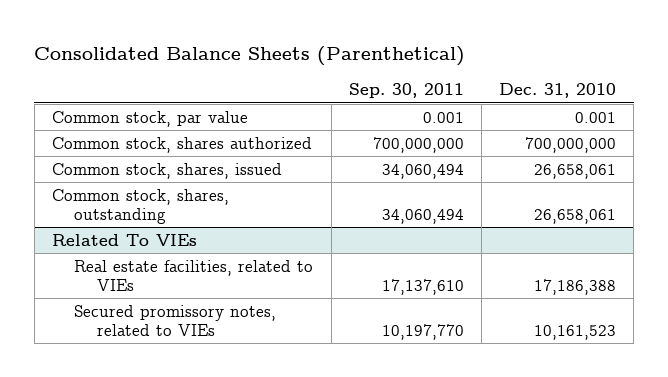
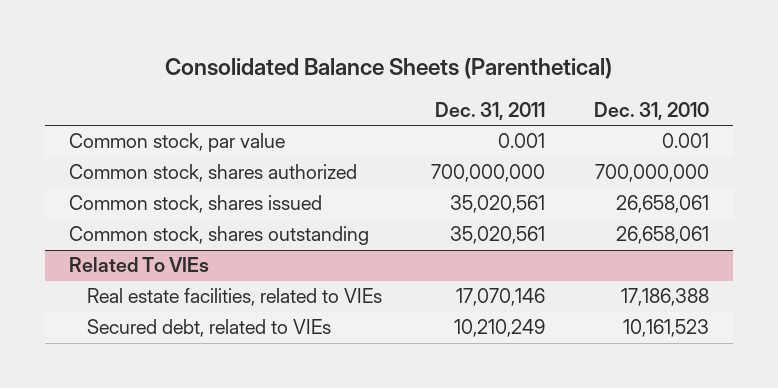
- | Sep. 30, 2011 | Dec. 31, 2010
+ | Dec. 31, 2011 | Dec. 31, 2010
- Common stock, shares, issued | 34,060,494 | 26,658,061
- Common stock, shares, outstanding | 34,060,494 | 26,658,061
+ Common stock, shares issued | 35,020,561 | 26,658,061
+ Common stock, shares outstanding | 35,020,561 | 26,658,061
@ Related To VIEs
- Secured promissory notes, related to VIEs | 10,197,770 | 10,161,523
+ Secured debt, related to VIEs | 10,210,249 | 10,161,523

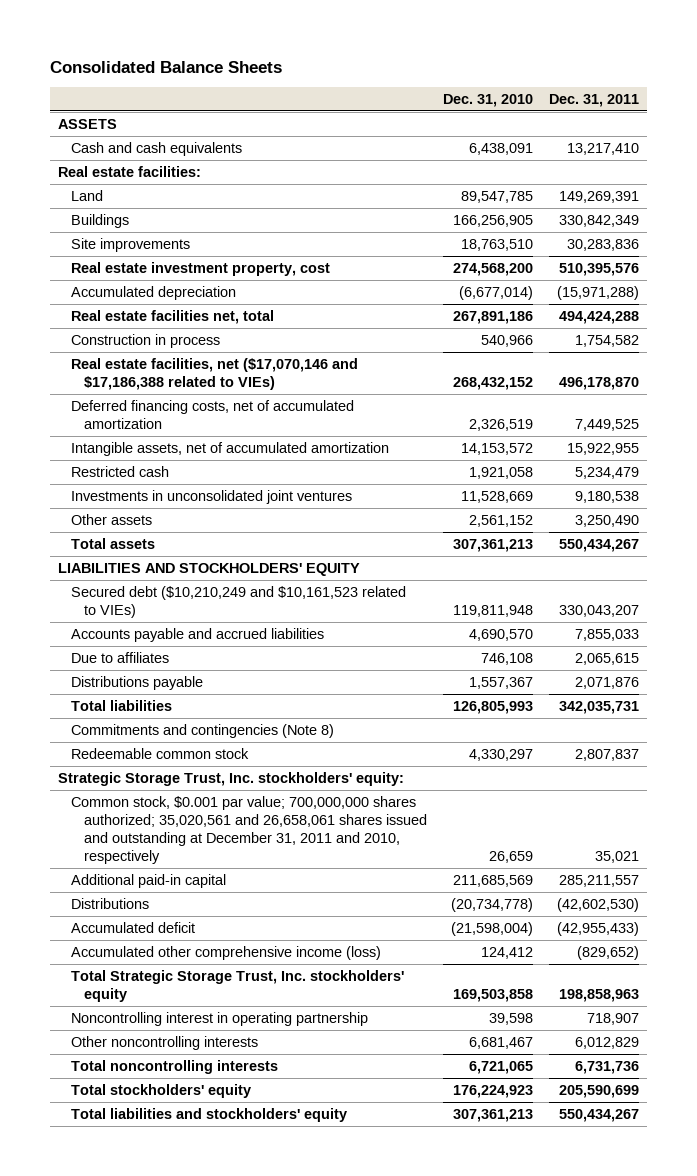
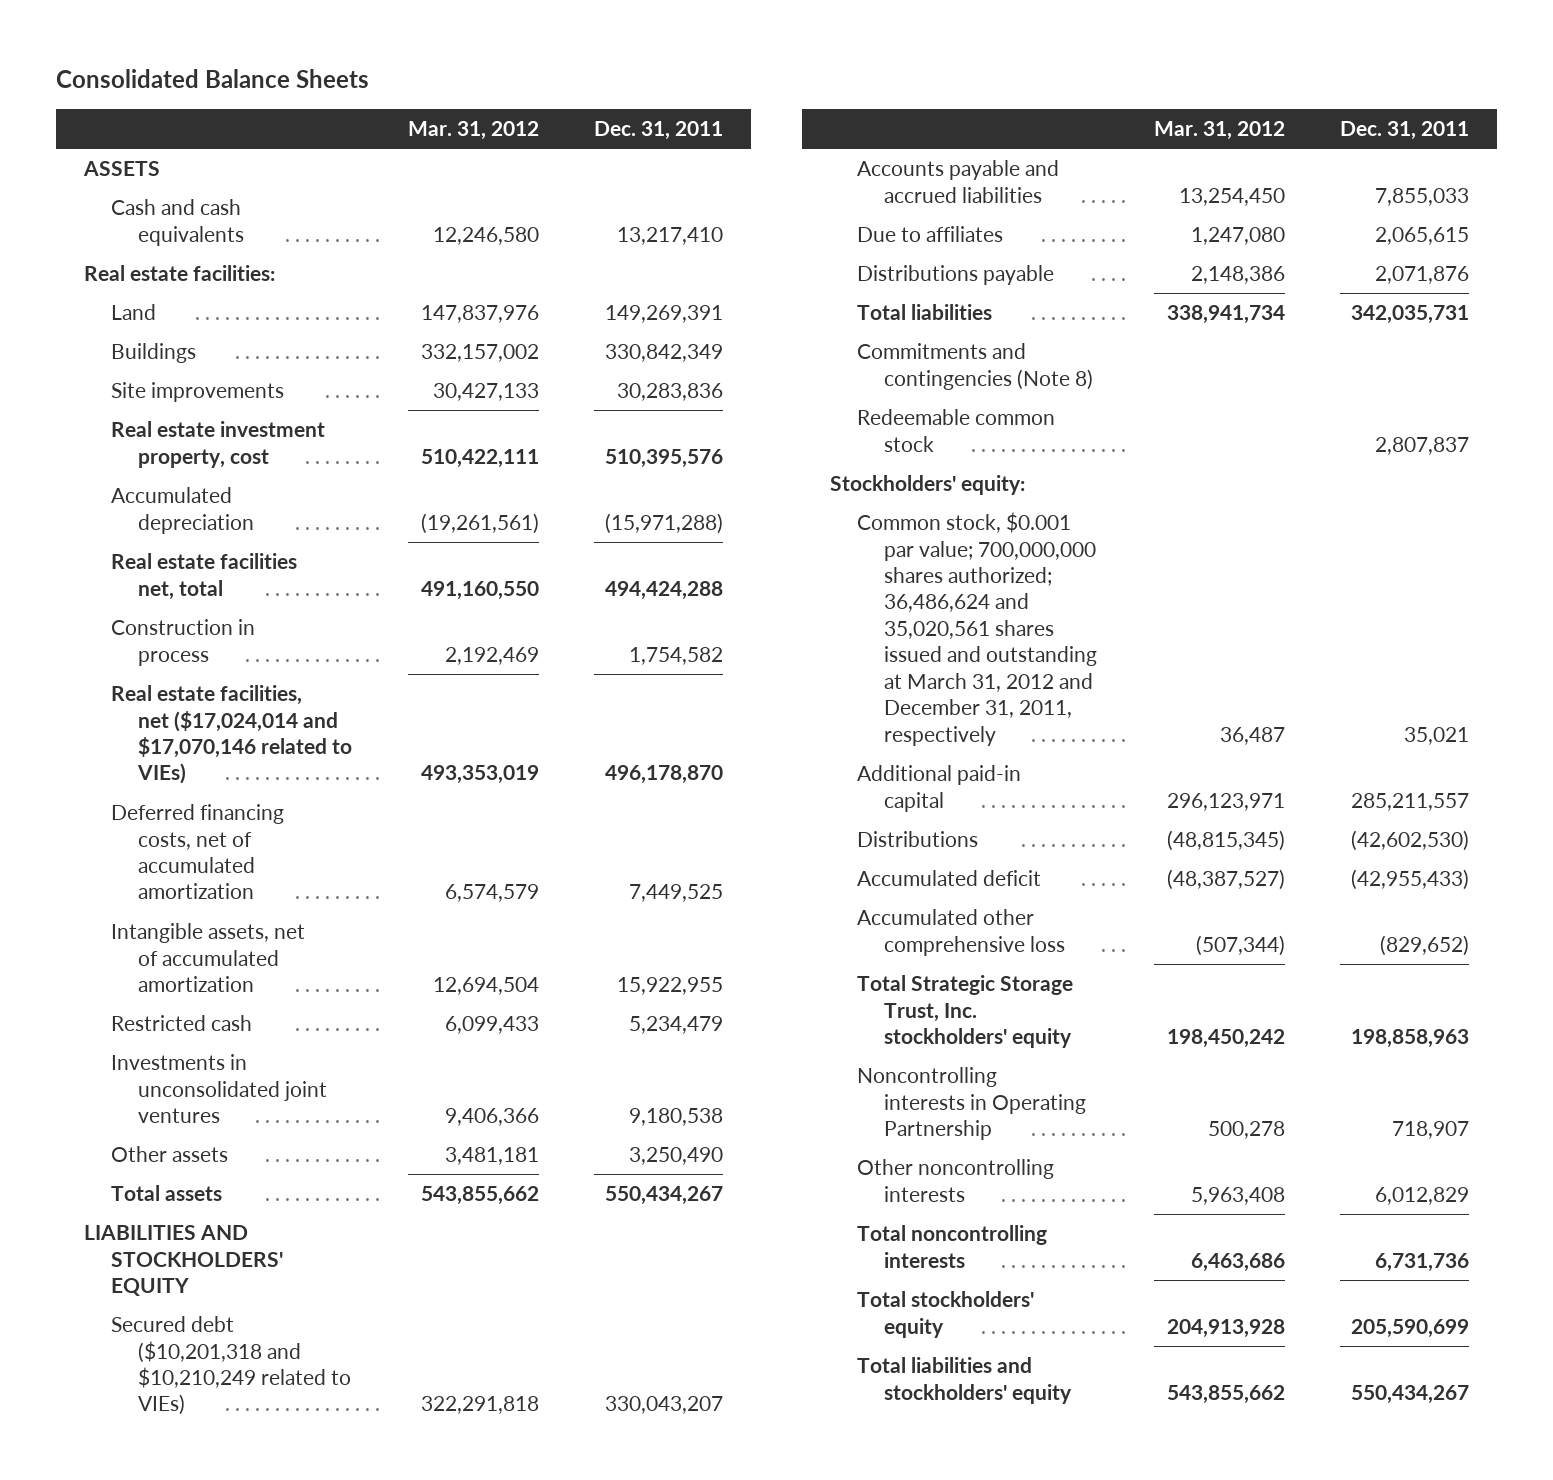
- | Dec. 31, 2010 | Dec. 31, 2011
+ | Mar. 31, 2012 | Dec. 31, 2011
- Real estate facilities, net ($17,070,146 and $17,186,388 related to VIEs) | 268,432,152 | 496,178,870
+ Real estate facilities, net ($17,024,014 and $17,070,146 related to VIEs) | 493,353,019 | 496,178,870
- Secured debt ($10,210,249 and $10,161,523 related to VIEs) | 119,811,948 | 330,043,207
+ Secured debt ($10,201,318 and $10,210,249 related to VIEs) | 322,291,818 | 330,043,207
- Strategic Storage Trust, Inc. stockholders' equity:
- Common stock, $0.001 par value; 700,000,000 shares authorized; 35,020,561 and 26,658,061 shares issued and outstanding at December 31, 2011 and 2010, respectively | 26,659 | 35,021
+ Stockholders' equity:
+ Common stock, $0.001 par value; 700,000,000 shares authorized; 36,486,624 and 35,020,561 shares issued and outstanding at March 31, 2012 and December 31, 2011, respectively | 36,487 | 35,021
- Accumulated other comprehensive income (loss) | 124,412 | (829,652)
+ Accumulated other comprehensive loss | (507,344) | (829,652)
- Noncontrolling interest in operating partnership | 39,598 | 718,907
+ Noncontrolling interests in Operating Partnership | 500,278 | 718,907

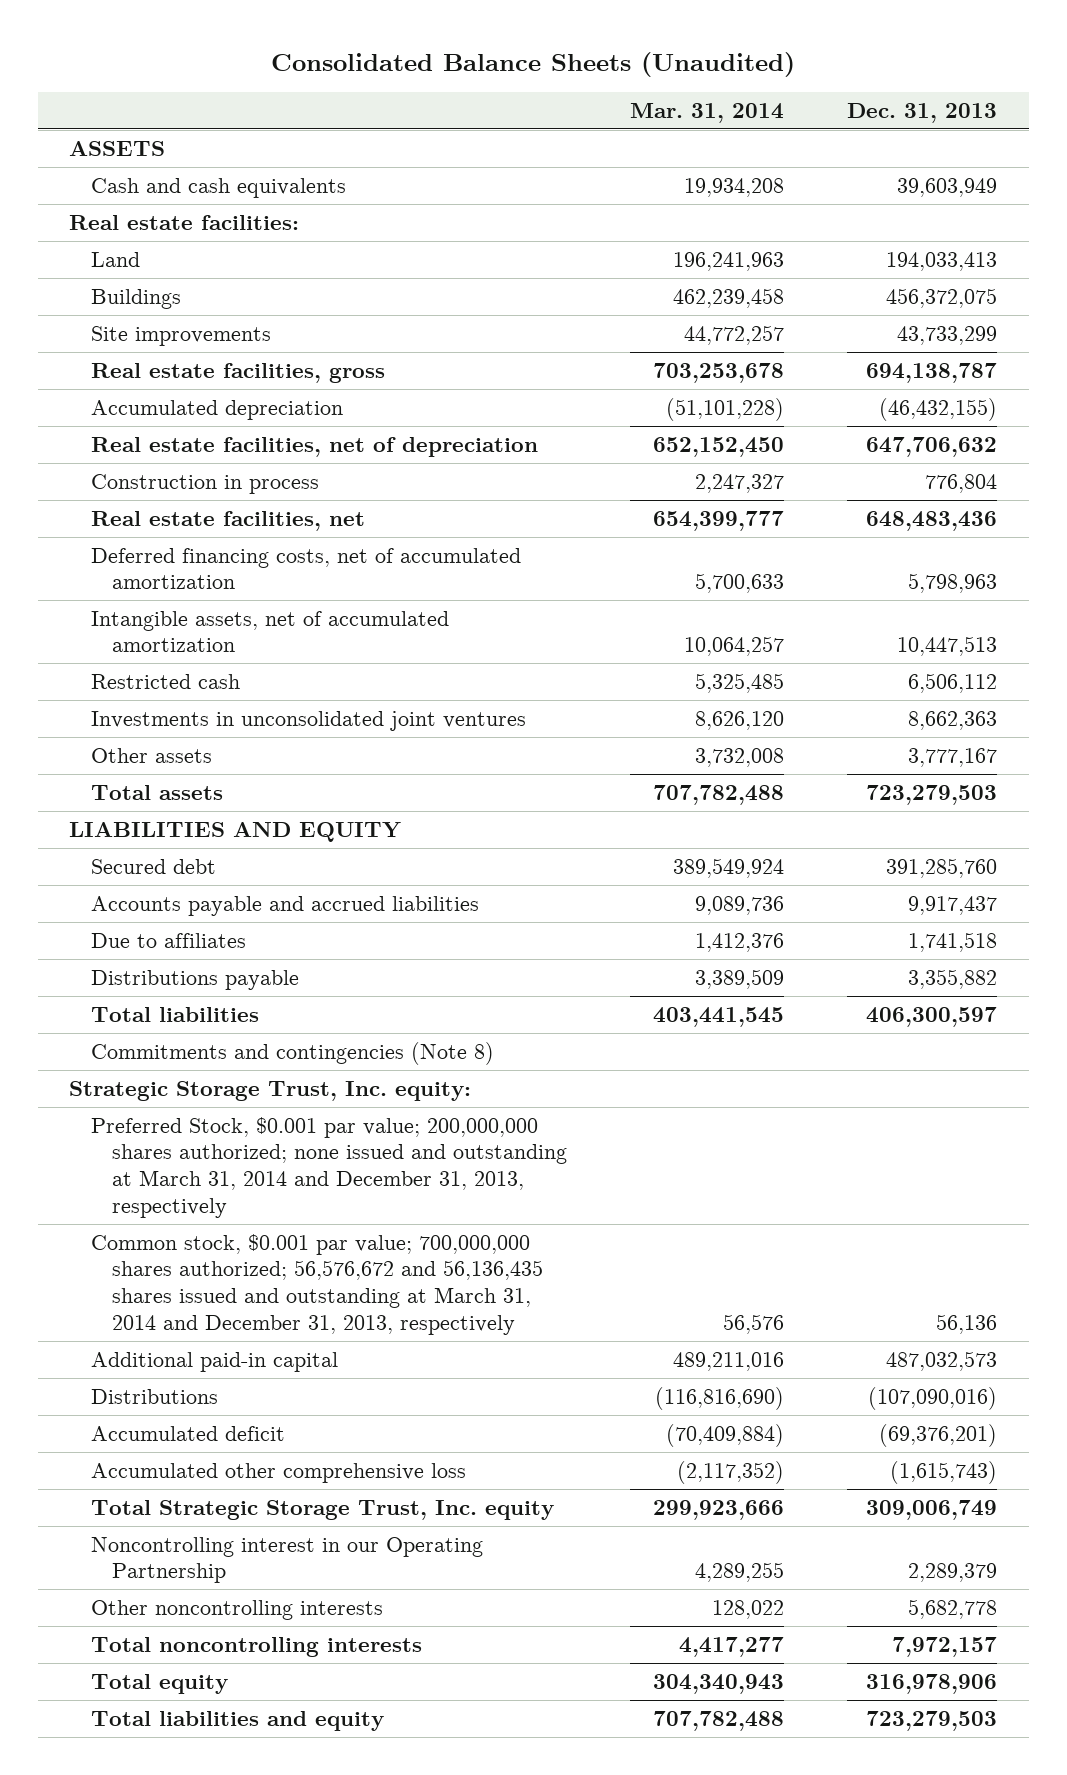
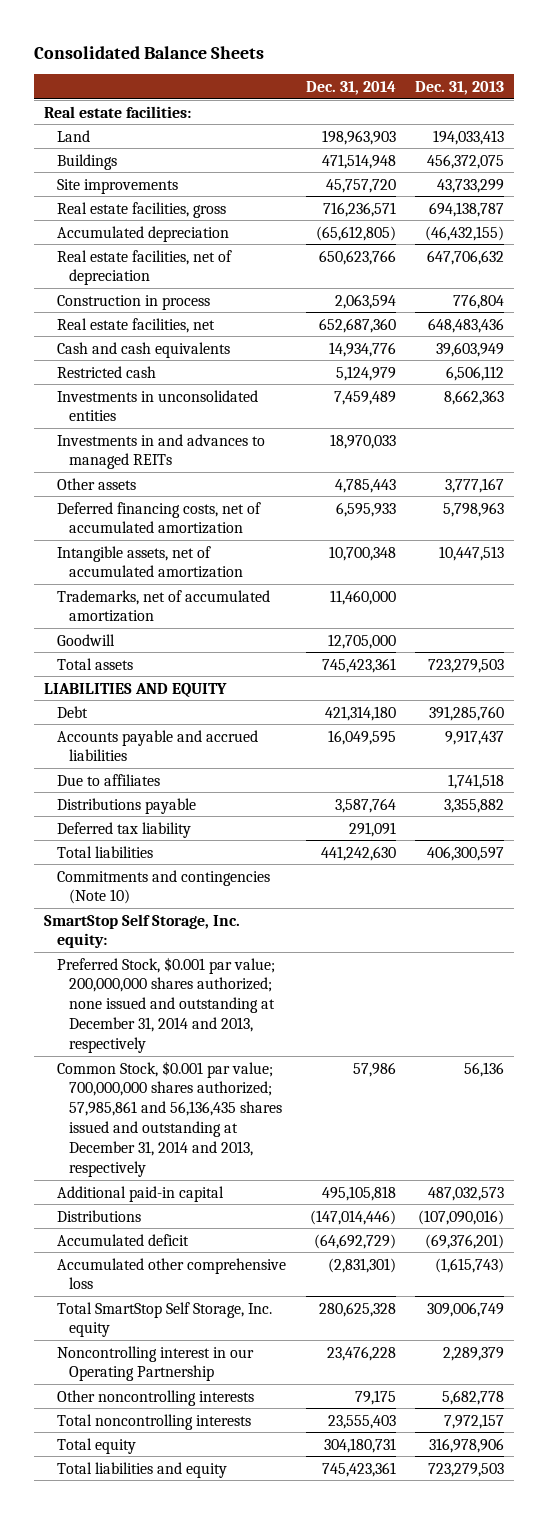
- Consolidated Balance Sheets (Unaudited)
+ Consolidated Balance Sheets
- | Mar. 31, 2014 | Dec. 31, 2013
+ | Dec. 31, 2014 | Dec. 31, 2013
- ASSETS
moved down: Cash and cash equivalents | 14,934,776 | 39,603,949
- Investments in unconsolidated joint ventures | 8,626,120 | 8,662,363
+ Investments in unconsolidated entities | 7,459,489 | 8,662,363
+ Investments in and advances to managed REITs | 18,970,033 |
moved down: Deferred financing costs, net of accumulated amortization | 6,595,933 | 5,798,963
moved down: Intangible assets, net of accumulated amortization | 10,700,348 | 10,447,513
+ Trademarks, net of accumulated amortization | 11,460,000 |
+ Goodwill | 12,705,000 |
- Secured debt | 389,549,924 | 391,285,760
+ Debt | 421,314,180 | 391,285,760
+ Deferred tax liability | 291,091 |
- Commitments and contingencies (Note 8)
- Strategic Storage Trust, Inc. equity:
- Preferred Stock, $0.001 par value; 200,000,000 shares authorized; none issued and outstanding at March 31, 2014 and December 31, 2013, respectively
- Common stock, $0.001 par value; 700,000,000 shares authorized; 56,576,672 and 56,136,435 shares issued and outstanding at March 31, 2014 and December 31, 2013, respectively | 56,576 | 56,136
+ Commitments and contingencies (Note 10)
+ SmartStop Self Storage, Inc. equity:
+ Preferred Stock, $0.001 par value; 200,000,000 shares authorized; none issued and outstanding at December 31, 2014 and 2013, respectively
+ Common Stock, $0.001 par value; 700,000,000 shares authorized; 57,985,861 and 56,136,435 shares issued and outstanding at December 31, 2014 and 2013, respectively | 57,986 | 56,136
- Total Strategic Storage Trust, Inc. equity | 299,923,666 | 309,006,749
+ Total SmartStop Self Storage, Inc. equity | 280,625,328 | 309,006,749

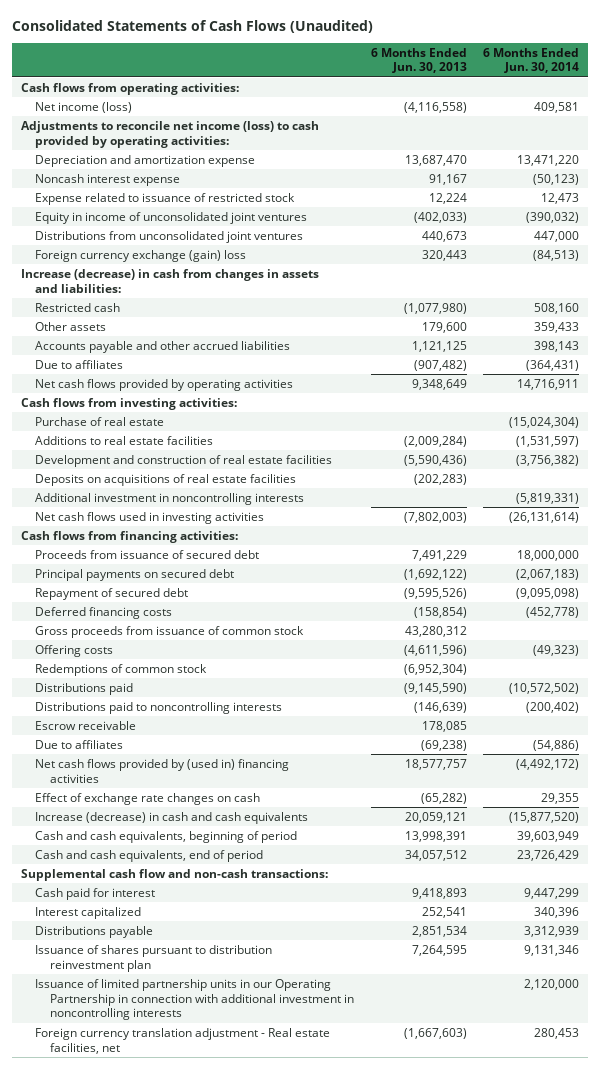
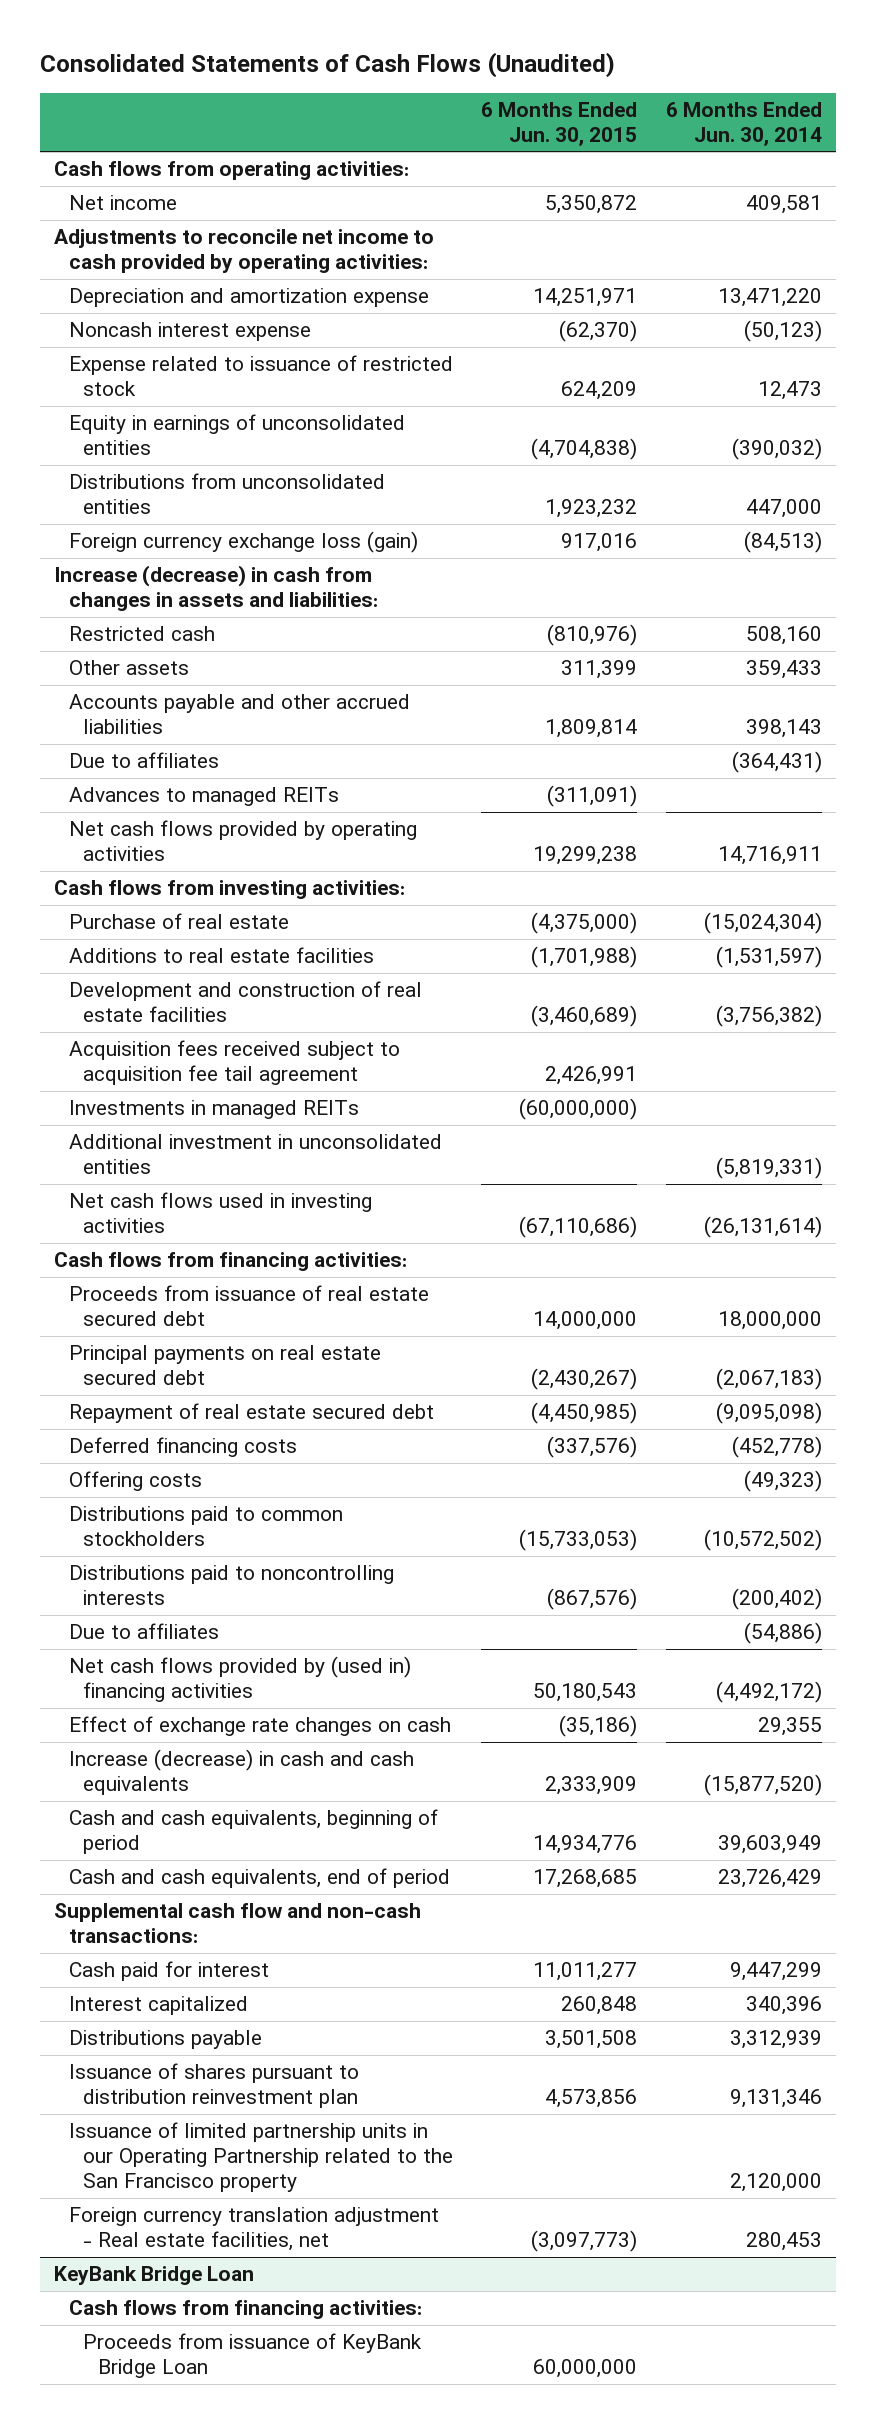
- | 6 Months Ended Jun. 30, 2013 | 6 Months Ended Jun. 30, 2014
+ | 6 Months Ended Jun. 30, 2015 | 6 Months Ended Jun. 30, 2014
- Net income (loss) | (4,116,558) | 409,581
- Adjustments to reconcile net income (loss) to cash provided by operating activities:
+ Net income | 5,350,872 | 409,581
+ Adjustments to reconcile net income to cash provided by operating activities:
- Equity in income of unconsolidated joint ventures | (402,033) | (390,032)
- Distributions from unconsolidated joint ventures | 440,673 | 447,000
- Foreign currency exchange (gain) loss | 320,443 | (84,513)
+ Equity in earnings of unconsolidated entities | (4,704,838) | (390,032)
+ Distributions from unconsolidated entities | 1,923,232 | 447,000
+ Foreign currency exchange loss (gain) | 917,016 | (84,513)
+ Advances to managed REITs | (311,091) |
- Deposits on acquisitions of real estate facilities | (202,283) |
- Additional investment in noncontrolling interests | | (5,819,331)
+ Acquisition fees received subject to acquisition fee tail agreement | 2,426,991 |
+ Investments in managed REITs | (60,000,000) |
+ Additional investment in unconsolidated entities | | (5,819,331)
- Proceeds from issuance of secured debt | 7,491,229 | 18,000,000
- Principal payments on secured debt | (1,692,122) | (2,067,183)
- Repayment of secured debt | (9,595,526) | (9,095,098)
+ Proceeds from issuance of real estate secured debt | 14,000,000 | 18,000,000
+ Principal payments on real estate secured debt | (2,430,267) | (2,067,183)
+ Repayment of real estate secured debt | (4,450,985) | (9,095,098)
- Gross proceeds from issuance of common stock | 43,280,312 |
- Redemptions of common stock | (6,952,304) |
- Distributions paid | (9,145,590) | (10,572,502)
+ Distributions paid to common stockholders | (15,733,053) | (10,572,502)
- Escrow receivable | 178,085 |
- Issuance of limited partnership units in our Operating Partnership in connection with additional investment in noncontrolling interests | | 2,120,000
+ Issuance of limited partnership units in our Operating Partnership related to the San Francisco property | | 2,120,000
+ KeyBank Bridge Loan
+ Cash flows from financing activities:
+ Proceeds from issuance of KeyBank Bridge Loan | 60,000,000 |

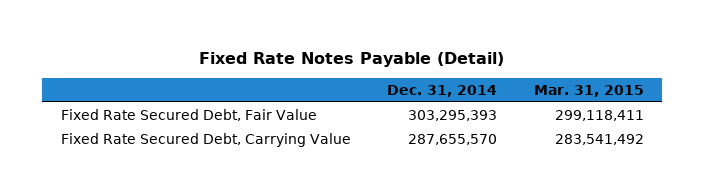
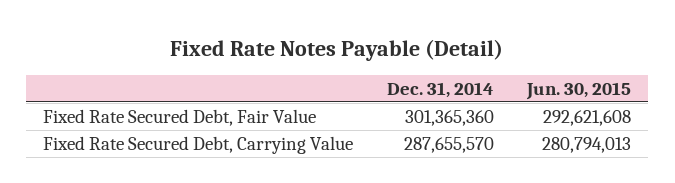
- | Dec. 31, 2014 | Mar. 31, 2015
+ | Dec. 31, 2014 | Jun. 30, 2015
- Fixed Rate Secured Debt, Fair Value | 303,295,393 | 299,118,411
+ Fixed Rate Secured Debt, Fair Value | 301,365,360 | 292,621,608

